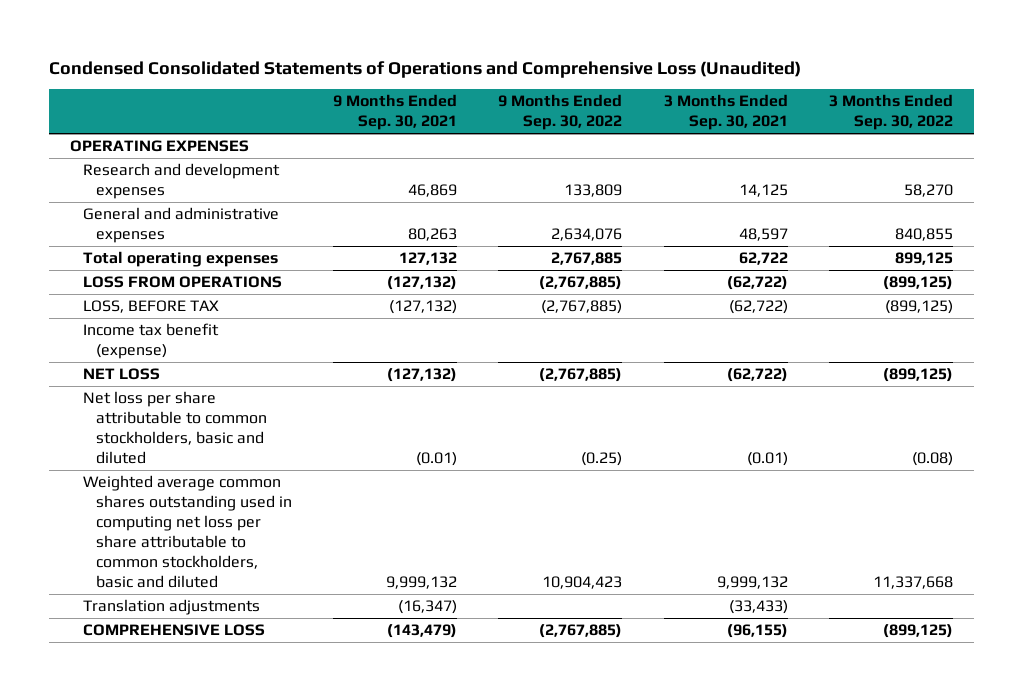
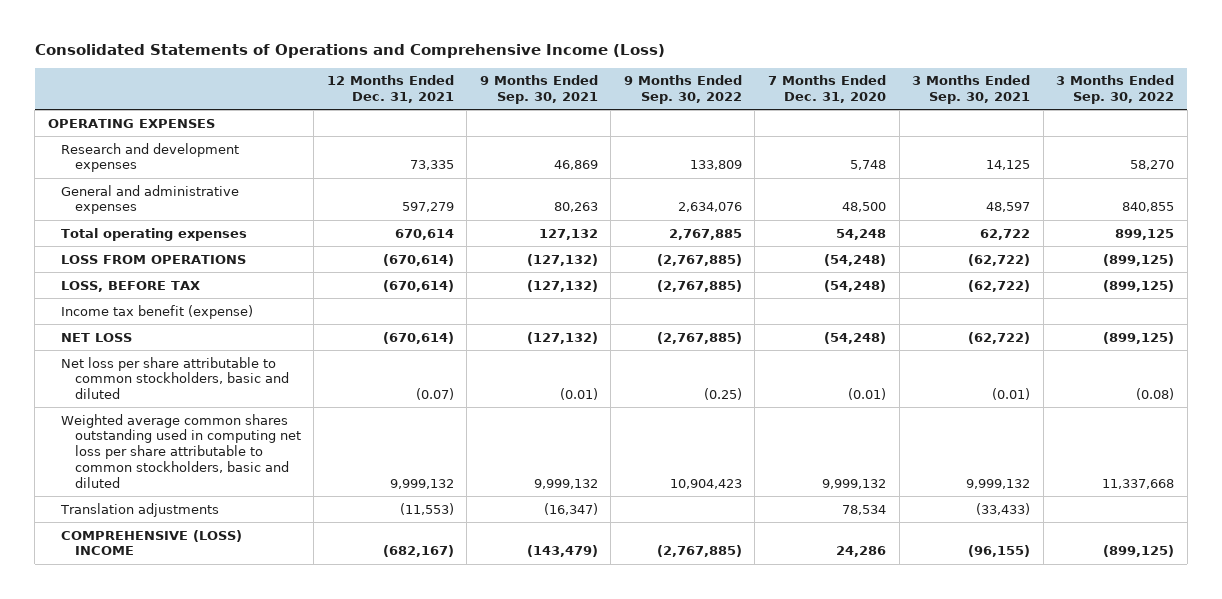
- Condensed Consolidated Statements of Operations and Comprehensive Loss (Unaudited)
+ Consolidated Statements of Operations and Comprehensive Income (Loss)
- | 9 Months Ended Sep. 30, 2021 | 9 Months Ended Sep. 30, 2022 | 3 Months Ended Sep. 30, 2021 | 3 Months Ended Sep. 30, 2022
+ | 12 Months Ended Dec. 31, 2021 | 9 Months Ended Sep. 30, 2021 | 9 Months Ended Sep. 30, 2022 | 7 Months Ended Dec. 31, 2020 | 3 Months Ended Sep. 30, 2021 | 3 Months Ended Sep. 30, 2022
- COMPREHENSIVE LOSS | (143,479) | (2,767,885) | (96,155) | (899,125)
+ COMPREHENSIVE (LOSS) INCOME | (682,167) | (143,479) | (2,767,885) | 24,286 | (96,155) | (899,125)

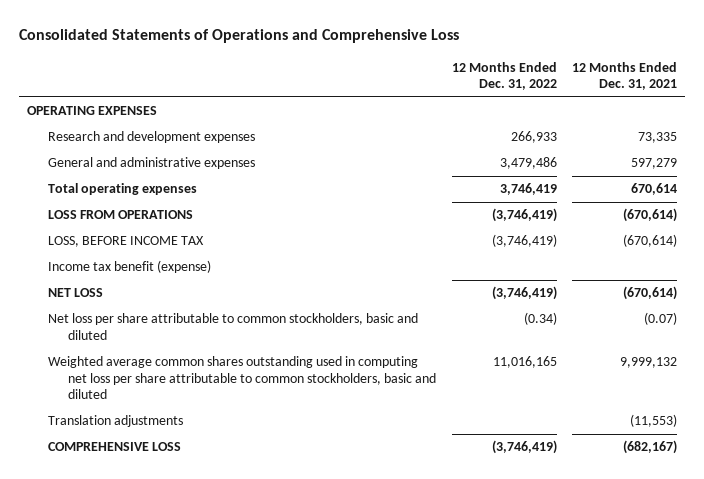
- Consolidated Statements of Operations and Comprehensive Income (Loss)
+ Consolidated Statements of Operations and Comprehensive Loss
- | 12 Months Ended Dec. 31, 2021 | 9 Months Ended Sep. 30, 2021 | 9 Months Ended Sep. 30, 2022 | 7 Months Ended Dec. 31, 2020 | 3 Months Ended Sep. 30, 2021 | 3 Months Ended Sep. 30, 2022
+ | 12 Months Ended Dec. 31, 2022 | 12 Months Ended Dec. 31, 2021
- LOSS, BEFORE TAX | (670,614) | (127,132) | (2,767,885) | (54,248) | (62,722) | (899,125)
+ LOSS, BEFORE INCOME TAX | (3,746,419) | (670,614)
- COMPREHENSIVE (LOSS) INCOME | (682,167) | (143,479) | (2,767,885) | 24,286 | (96,155) | (899,125)
+ COMPREHENSIVE LOSS | (3,746,419) | (682,167)

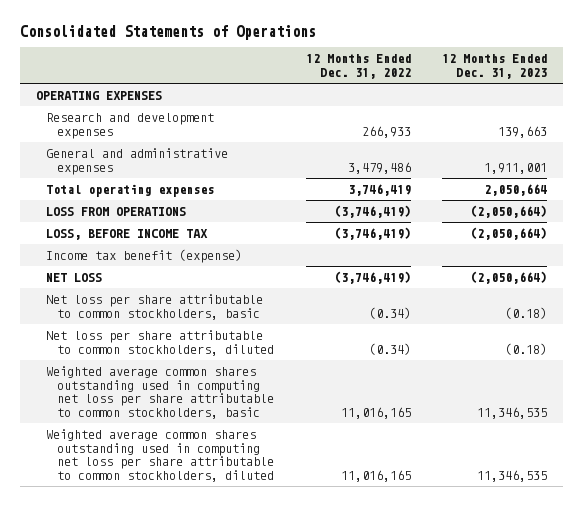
- Consolidated Statements of Operations and Comprehensive Loss
+ Consolidated Statements of Operations
- | 12 Months Ended Dec. 31, 2022 | 12 Months Ended Dec. 31, 2021
+ | 12 Months Ended Dec. 31, 2022 | 12 Months Ended Dec. 31, 2023
- Net loss per share attributable to common stockholders, basic and diluted | (0.34) | (0.07)
- Weighted average common shares outstanding used in computing net loss per share attributable to common stockholders, basic and diluted | 11,016,165 | 9,999,132
- Translation adjustments | | (11,553)
- COMPREHENSIVE LOSS | (3,746,419) | (682,167)
+ Net loss per share attributable to common stockholders, basic | (0.34) | (0.18)
+ Net loss per share attributable to common stockholders, diluted | (0.34) | (0.18)
+ Weighted average common shares outstanding used in computing net loss per share attributable to common stockholders, basic | 11,016,165 | 11,346,535
+ Weighted average common shares outstanding used in computing net loss per share attributable to common stockholders, diluted | 11,016,165 | 11,346,535

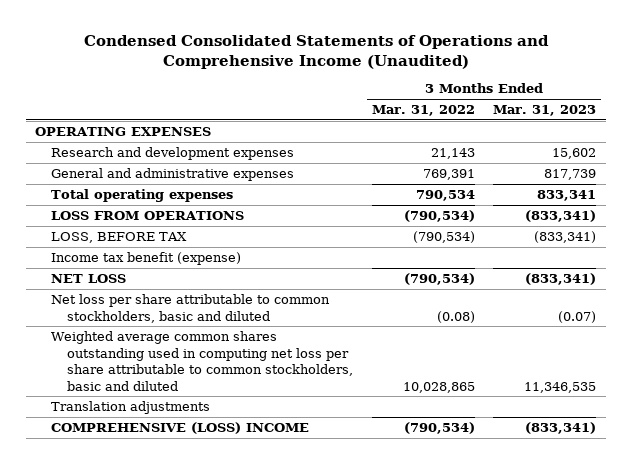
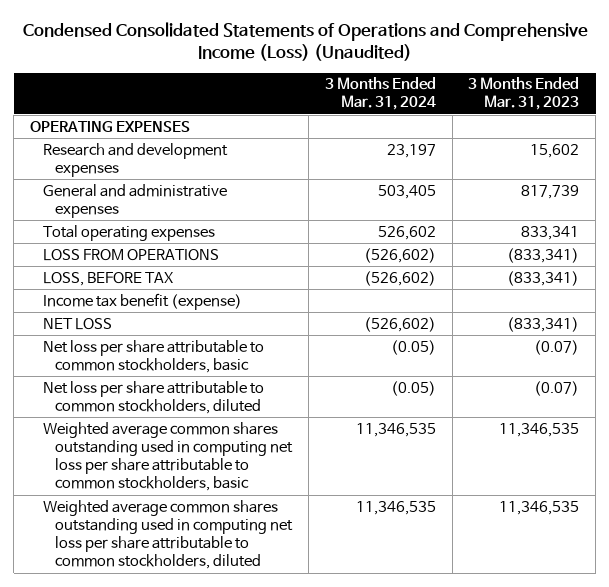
- Condensed Consolidated Statements of Operations and Comprehensive Income (Unaudited)
+ Condensed Consolidated Statements of Operations and Comprehensive Income (Loss) (Unaudited)
- | 3 Months Ended Mar. 31, 2022 | 3 Months Ended Mar. 31, 2023
+ | 3 Months Ended Mar. 31, 2024 | 3 Months Ended Mar. 31, 2023
- Net loss per share attributable to common stockholders, basic and diluted | (0.08) | (0.07)
- Weighted average common shares outstanding used in computing net loss per share attributable to common stockholders, basic and diluted | 10,028,865 | 11,346,535
- Translation adjustments
- COMPREHENSIVE (LOSS) INCOME | (790,534) | (833,341)
+ Net loss per share attributable to common stockholders, basic | (0.05) | (0.07)
+ Net loss per share attributable to common stockholders, diluted | (0.05) | (0.07)
+ Weighted average common shares outstanding used in computing net loss per share attributable to common stockholders, basic | 11,346,535 | 11,346,535
+ Weighted average common shares outstanding used in computing net loss per share attributable to common stockholders, diluted | 11,346,535 | 11,346,535

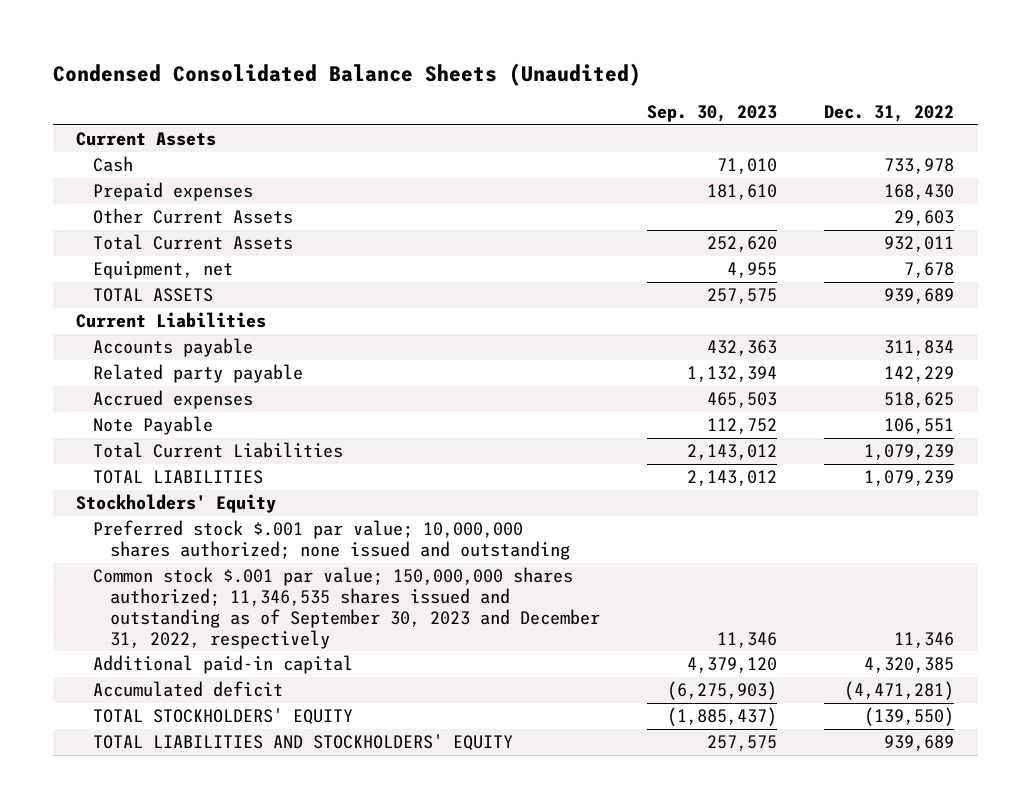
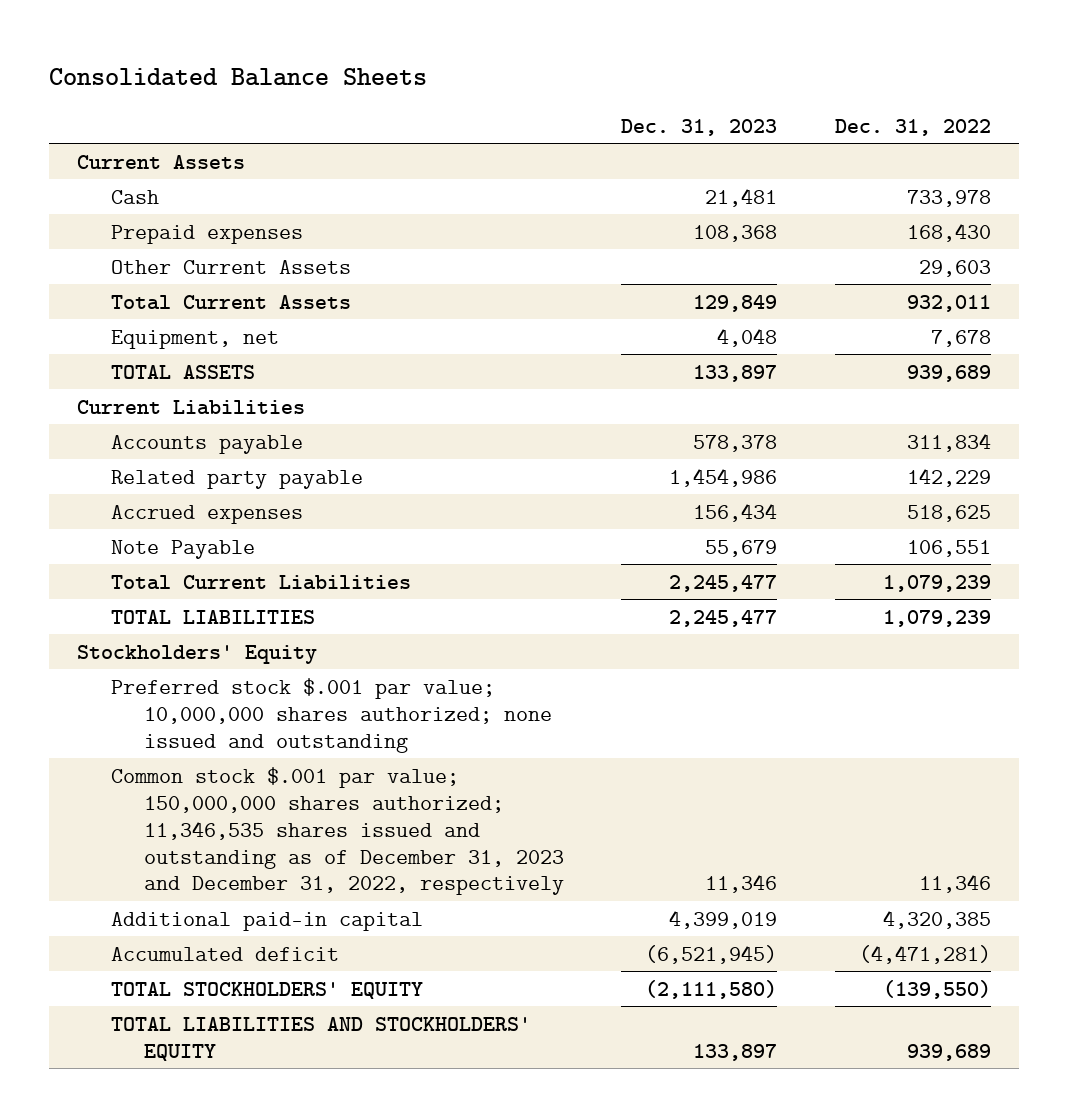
- Condensed Consolidated Balance Sheets (Unaudited)
+ Consolidated Balance Sheets
- | Sep. 30, 2023 | Dec. 31, 2022
+ | Dec. 31, 2023 | Dec. 31, 2022
- Common stock $.001 par value; 150,000,000 shares authorized; 11,346,535 shares issued and outstanding as of September 30, 2023 and December 31, 2022, respectively | 11,346 | 11,346
+ Common stock $.001 par value; 150,000,000 shares authorized; 11,346,535 shares issued and outstanding as of December 31, 2023 and December 31, 2022, respectively | 11,346 | 11,346

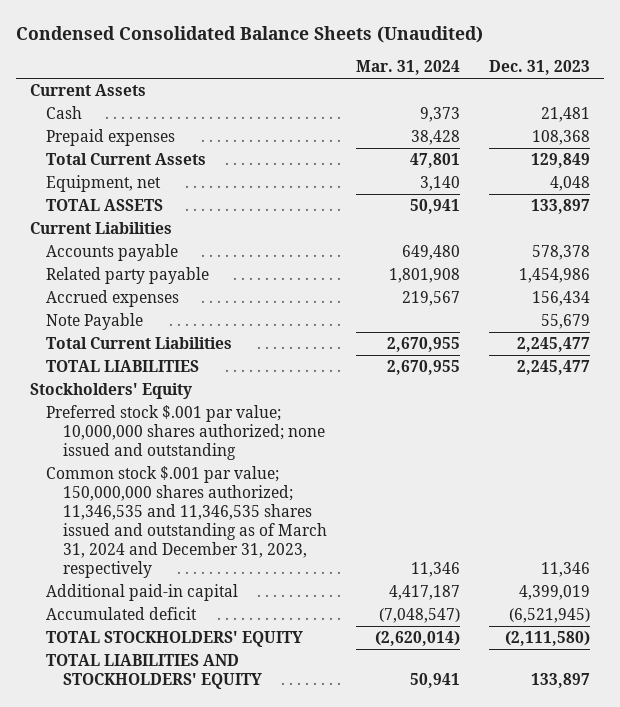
- Consolidated Balance Sheets
+ Condensed Consolidated Balance Sheets (Unaudited)
- | Dec. 31, 2023 | Dec. 31, 2022
+ | Mar. 31, 2024 | Dec. 31, 2023
- Other Current Assets | | 29,603
- Common stock $.001 par value; 150,000,000 shares authorized; 11,346,535 shares issued and outstanding as of December 31, 2023 and December 31, 2022, respectively | 11,346 | 11,346
+ Common stock $.001 par value; 150,000,000 shares authorized; 11,346,535 and 11,346,535 shares issued and outstanding as of March 31, 2024 and December 31, 2023, respectively | 11,346 | 11,346

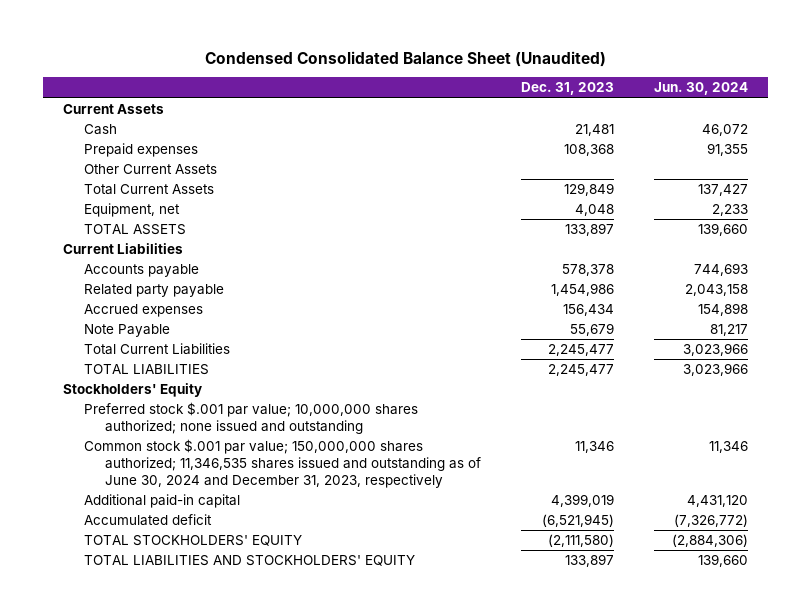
- Condensed Consolidated Balance Sheets (Unaudited)
+ Condensed Consolidated Balance Sheet (Unaudited)
- | Mar. 31, 2024 | Dec. 31, 2023
+ | Dec. 31, 2023 | Jun. 30, 2024
+ Other Current Assets
- Common stock $.001 par value; 150,000,000 shares authorized; 11,346,535 and 11,346,535 shares issued and outstanding as of March 31, 2024 and December 31, 2023, respectively | 11,346 | 11,346
+ Common stock $.001 par value; 150,000,000 shares authorized; 11,346,535 shares issued and outstanding as of June 30, 2024 and December 31, 2023, respectively | 11,346 | 11,346

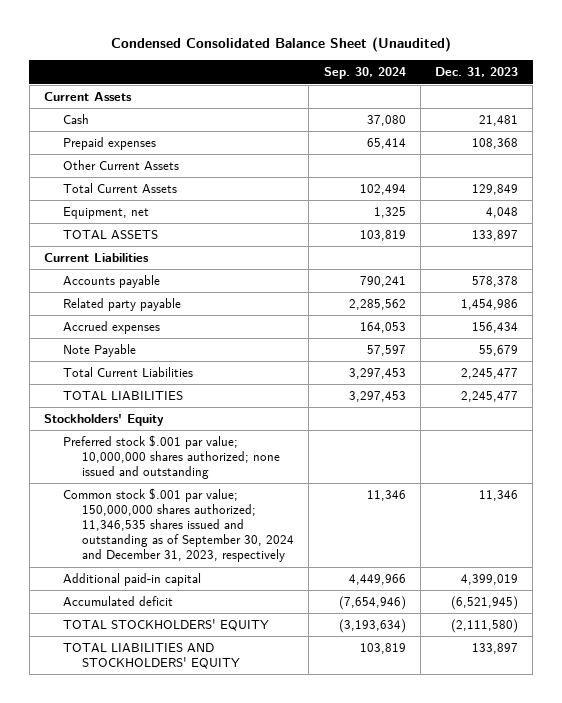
- | Dec. 31, 2023 | Jun. 30, 2024
+ | Sep. 30, 2024 | Dec. 31, 2023
- Common stock $.001 par value; 150,000,000 shares authorized; 11,346,535 shares issued and outstanding as of June 30, 2024 and December 31, 2023, respectively | 11,346 | 11,346
+ Common stock $.001 par value; 150,000,000 shares authorized; 11,346,535 shares issued and outstanding as of September 30, 2024 and December 31, 2023, respectively | 11,346 | 11,346

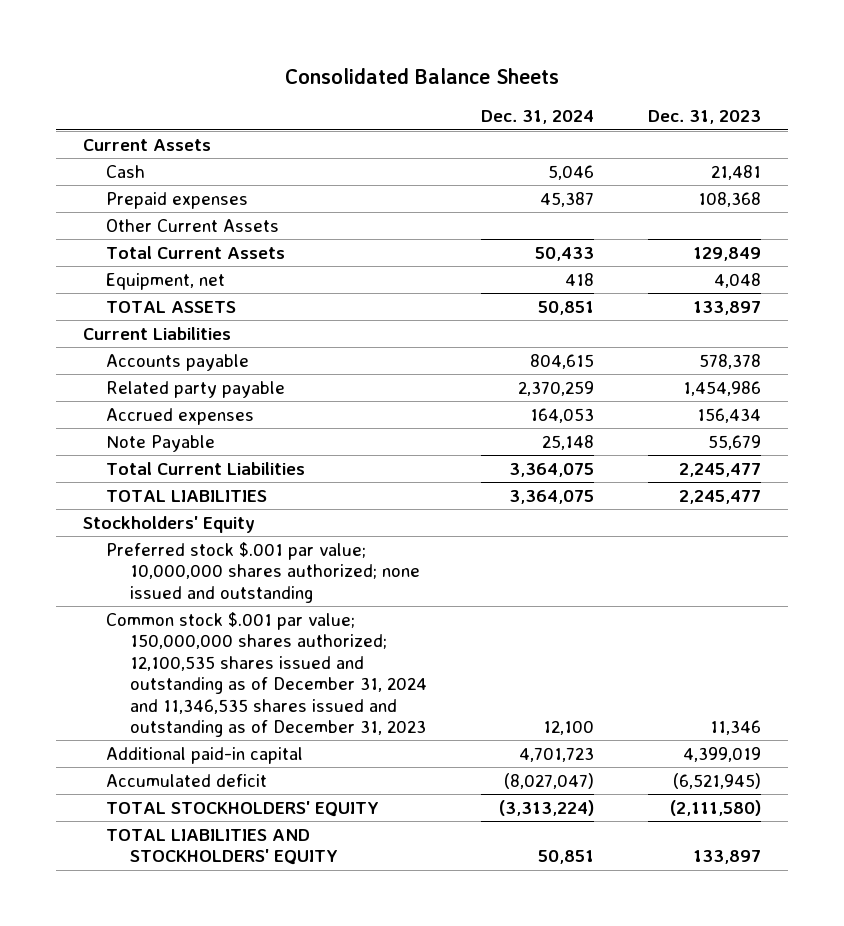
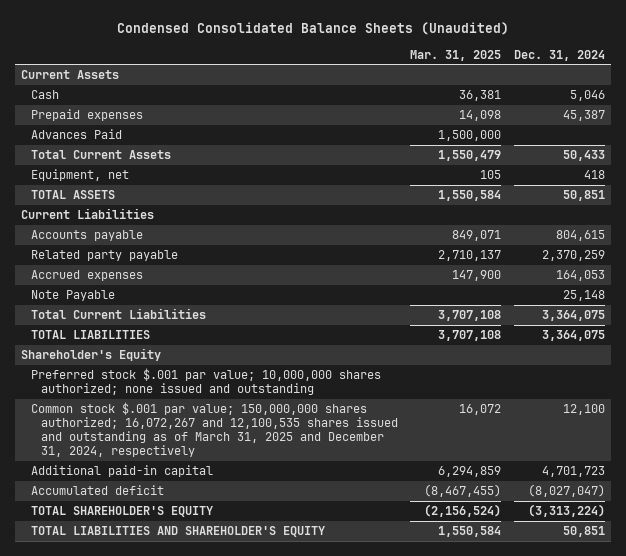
- Consolidated Balance Sheets
+ Condensed Consolidated Balance Sheets (Unaudited)
- | Dec. 31, 2024 | Dec. 31, 2023
+ | Mar. 31, 2025 | Dec. 31, 2024
- Other Current Assets
+ Advances Paid | 1,500,000 |
- Stockholders' Equity
+ Shareholder's Equity
- Common stock $.001 par value; 150,000,000 shares authorized; 12,100,535 shares issued and outstanding as of December 31, 2024 and 11,346,535 shares issued and outstanding as of December 31, 2023 | 12,100 | 11,346
+ Common stock $.001 par value; 150,000,000 shares authorized; 16,072,267 and 12,100,535 shares issued and outstanding as of March 31, 2025 and December 31, 2024, respectively | 16,072 | 12,100
- TOTAL STOCKHOLDERS' EQUITY | (3,313,224) | (2,111,580)
- TOTAL LIABILITIES AND STOCKHOLDERS' EQUITY | 50,851 | 133,897
+ TOTAL SHAREHOLDER'S EQUITY | (2,156,524) | (3,313,224)
+ TOTAL LIABILITIES AND SHAREHOLDER'S EQUITY | 1,550,584 | 50,851

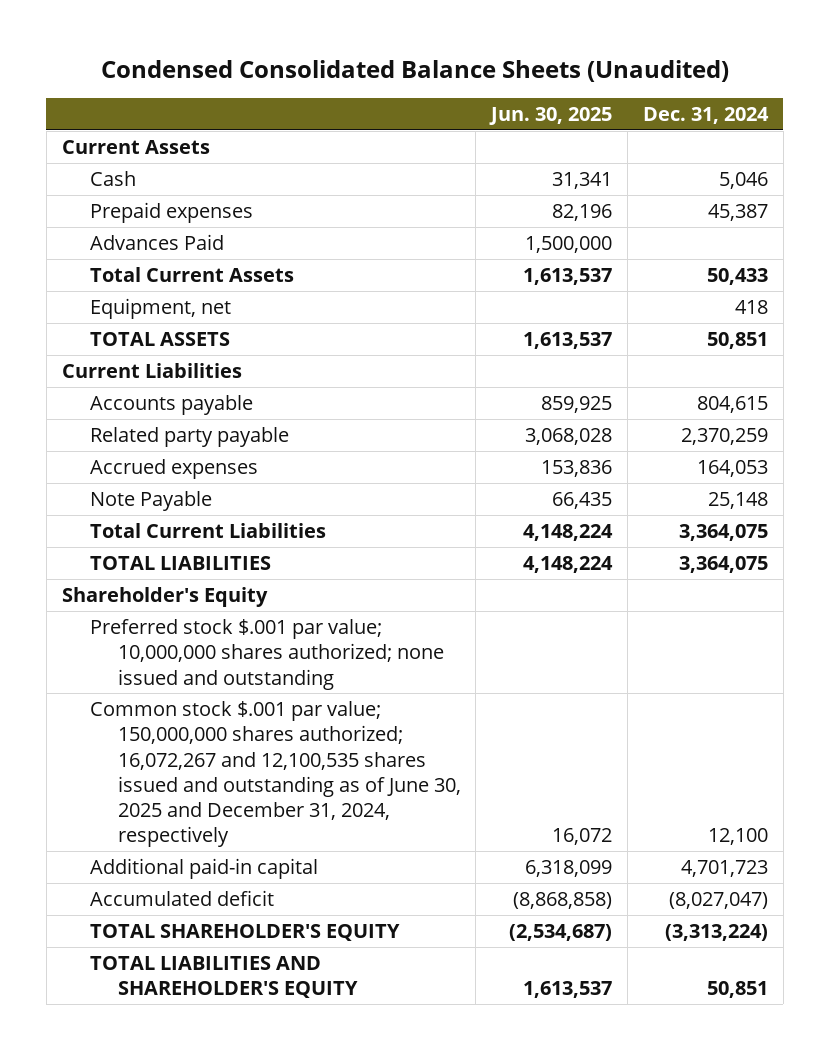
- | Mar. 31, 2025 | Dec. 31, 2024
+ | Jun. 30, 2025 | Dec. 31, 2024
- Common stock $.001 par value; 150,000,000 shares authorized; 16,072,267 and 12,100,535 shares issued and outstanding as of March 31, 2025 and December 31, 2024, respectively | 16,072 | 12,100
+ Common stock $.001 par value; 150,000,000 shares authorized; 16,072,267 and 12,100,535 shares issued and outstanding as of June 30, 2025 and December 31, 2024, respectively | 16,072 | 12,100

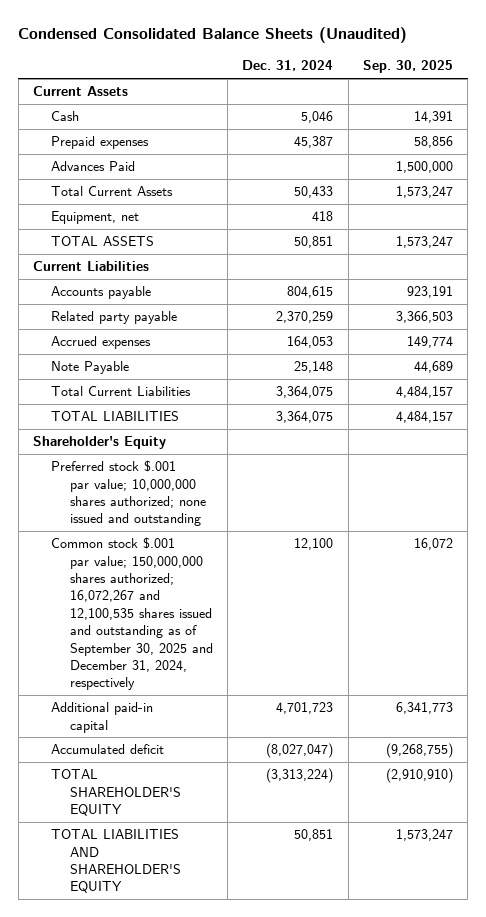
- | Jun. 30, 2025 | Dec. 31, 2024
+ | Dec. 31, 2024 | Sep. 30, 2025
- Common stock $.001 par value; 150,000,000 shares authorized; 16,072,267 and 12,100,535 shares issued and outstanding as of June 30, 2025 and December 31, 2024, respectively | 16,072 | 12,100
+ Common stock $.001 par value; 150,000,000 shares authorized; 16,072,267 and 12,100,535 shares issued and outstanding as of September 30, 2025 and December 31, 2024, respectively | 12,100 | 16,072

